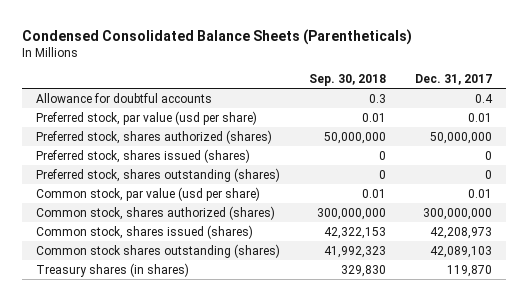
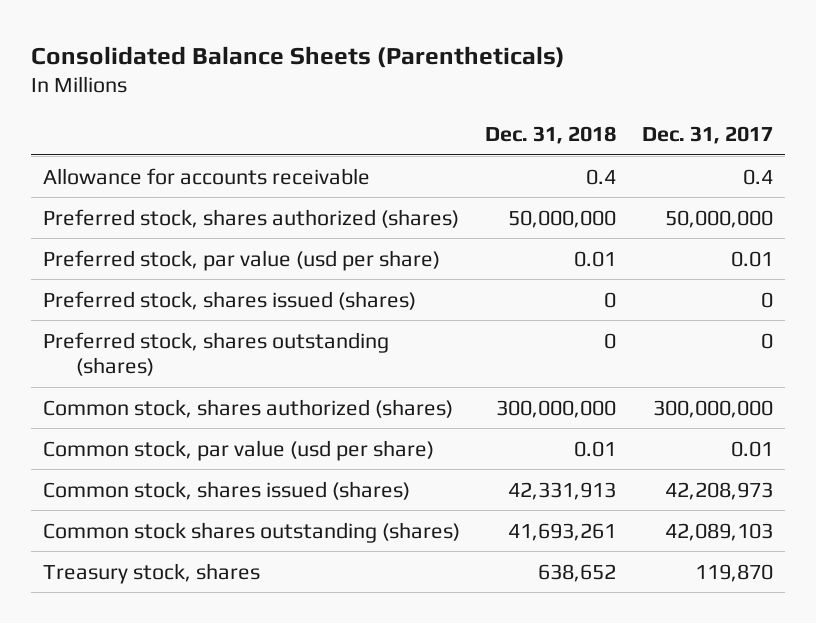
- Condensed Consolidated Balance Sheets (Parentheticals)
+ Consolidated Balance Sheets (Parentheticals)
- | Sep. 30, 2018 | Dec. 31, 2017
+ | Dec. 31, 2018 | Dec. 31, 2017
- Allowance for doubtful accounts | 0.3 | 0.4
+ Allowance for accounts receivable | 0.4 | 0.4
moved down: Preferred stock, par value (usd per share) | 0.01 | 0.01
moved down: Common stock, par value (usd per share) | 0.01 | 0.01
- Treasury shares (in shares) | 329,830 | 119,870
+ Treasury stock, shares | 638,652 | 119,870

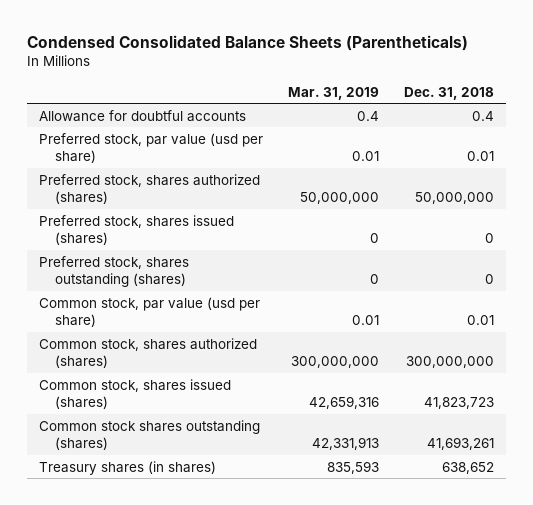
- Consolidated Balance Sheets (Parentheticals)
+ Condensed Consolidated Balance Sheets (Parentheticals)
- | Dec. 31, 2018 | Dec. 31, 2017
+ | Mar. 31, 2019 | Dec. 31, 2018
- Allowance for accounts receivable | 0.4 | 0.4
+ Allowance for doubtful accounts | 0.4 | 0.4
moved down: Preferred stock, shares authorized (shares) | 50,000,000 | 50,000,000
- Common stock, shares issued (shares) | 42,331,913 | 42,208,973
moved down: Common stock, shares authorized (shares) | 300,000,000 | 300,000,000
+ Common stock, shares issued (shares) | 42,659,316 | 41,823,723
- Treasury stock, shares | 638,652 | 119,870
+ Treasury shares (in shares) | 835,593 | 638,652

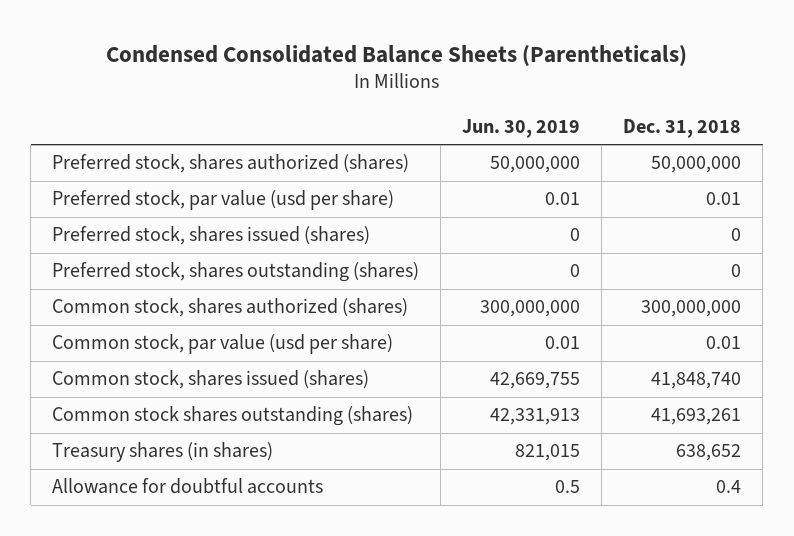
- | Mar. 31, 2019 | Dec. 31, 2018
+ | Jun. 30, 2019 | Dec. 31, 2018
moved down: Preferred stock, par value (usd per share) | 0.01 | 0.01
- Common stock, shares issued (shares) | 42,659,316 | 41,823,723
moved down: Common stock, par value (usd per share) | 0.01 | 0.01
+ Common stock, shares issued (shares) | 42,669,755 | 41,848,740
moved down: Allowance for doubtful accounts | 0.5 | 0.4

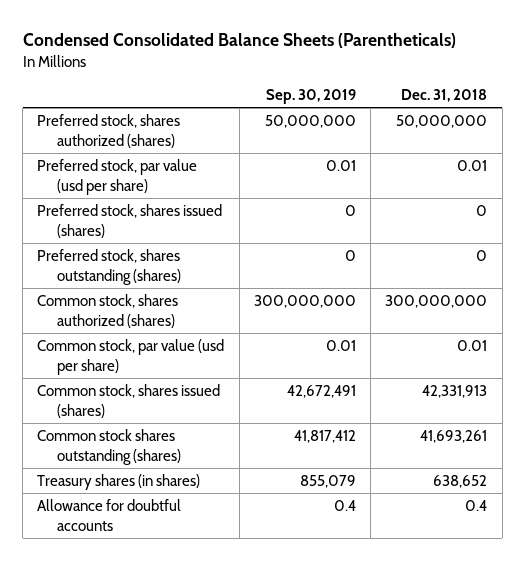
- | Jun. 30, 2019 | Dec. 31, 2018
+ | Sep. 30, 2019 | Dec. 31, 2018
- Common stock, shares issued (shares) | 42,669,755 | 41,848,740
+ Common stock, shares issued (shares) | 42,672,491 | 42,331,913

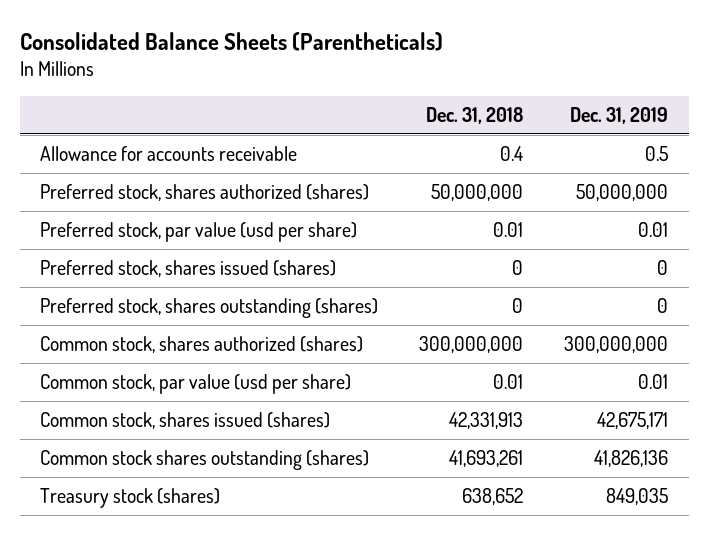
- Condensed Consolidated Balance Sheets (Parentheticals)
+ Consolidated Balance Sheets (Parentheticals)
- | Sep. 30, 2019 | Dec. 31, 2018
+ | Dec. 31, 2018 | Dec. 31, 2019
+ Allowance for accounts receivable | 0.4 | 0.5
- Treasury shares (in shares) | 855,079 | 638,652
- Allowance for doubtful accounts | 0.4 | 0.4
+ Treasury stock (shares) | 638,652 | 849,035

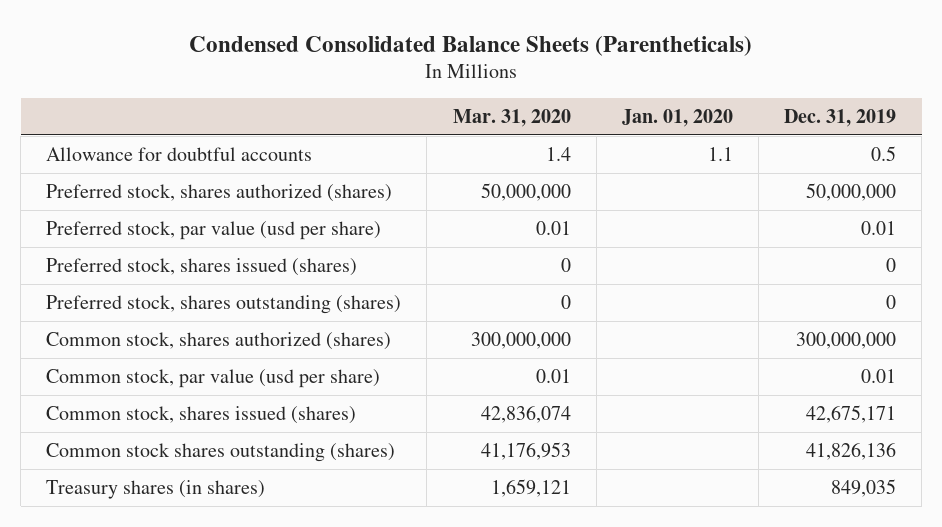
- Consolidated Balance Sheets (Parentheticals)
+ Condensed Consolidated Balance Sheets (Parentheticals)
- | Dec. 31, 2018 | Dec. 31, 2019
+ | Mar. 31, 2020 | Jan. 01, 2020 | Dec. 31, 2019
- Allowance for accounts receivable | 0.4 | 0.5
+ Allowance for doubtful accounts | 1.4 | 1.1 | 0.5
- Treasury stock (shares) | 638,652 | 849,035
+ Treasury shares (in shares) | 1,659,121 | | 849,035

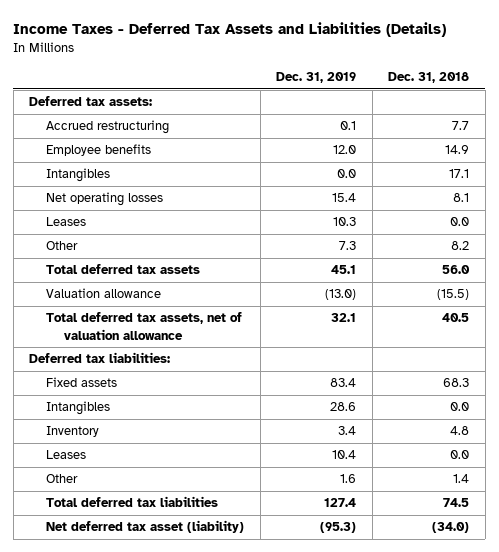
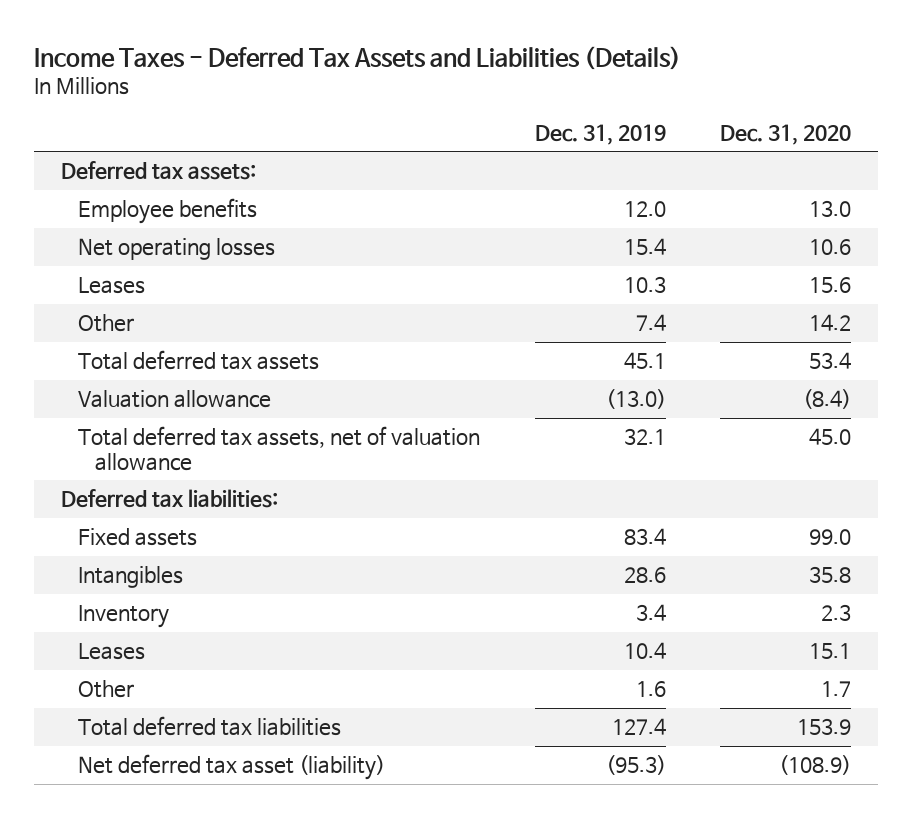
- | Dec. 31, 2019 | Dec. 31, 2018
+ | Dec. 31, 2019 | Dec. 31, 2020
- Accrued restructuring | 0.1 | 7.7
- Intangibles | 0.0 | 17.1
- Other | 7.3 | 8.2
+ Other | 7.4 | 14.2

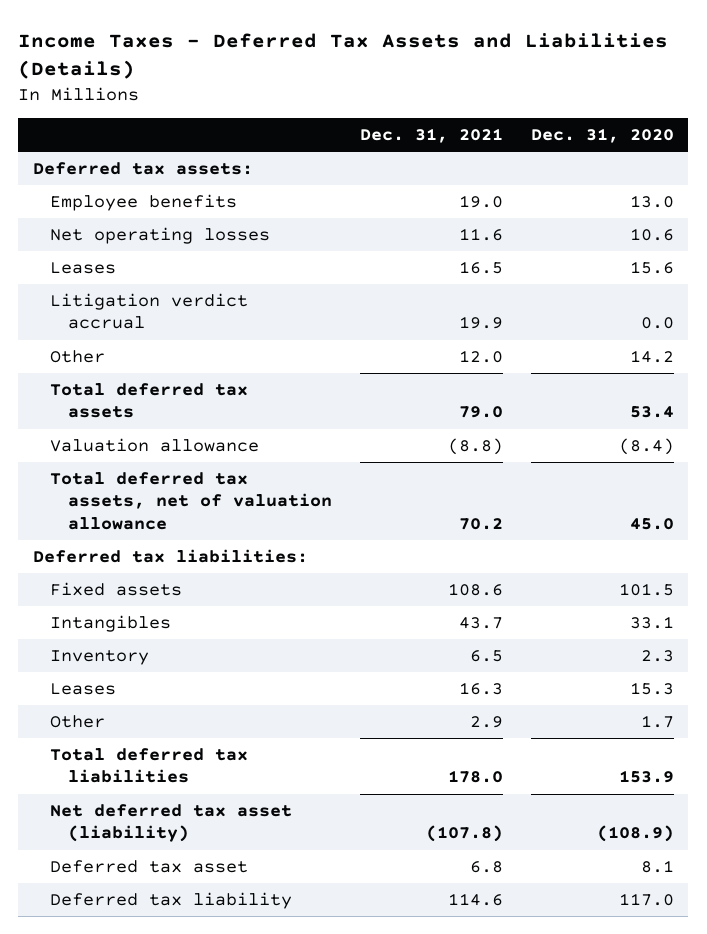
- | Dec. 31, 2019 | Dec. 31, 2020
+ | Dec. 31, 2021 | Dec. 31, 2020
+ Litigation verdict accrual | 19.9 | 0.0
- Fixed assets | 83.4 | 99.0
- Intangibles | 28.6 | 35.8
+ Fixed assets | 108.6 | 101.5
+ Intangibles | 43.7 | 33.1
- Leases | 10.4 | 15.1
+ Leases | 16.3 | 15.3
+ Deferred tax asset | 6.8 | 8.1
+ Deferred tax liability | 114.6 | 117.0

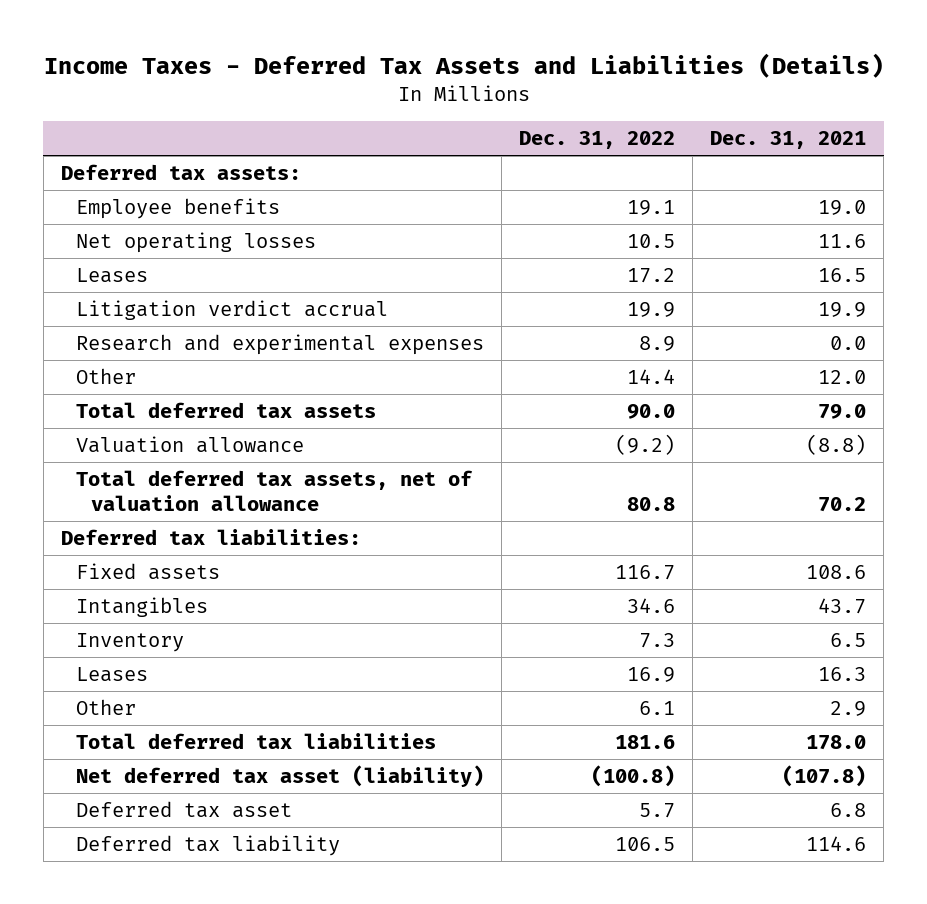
- | Dec. 31, 2021 | Dec. 31, 2020
+ | Dec. 31, 2022 | Dec. 31, 2021
+ Research and experimental expenses | 8.9 | 0.0

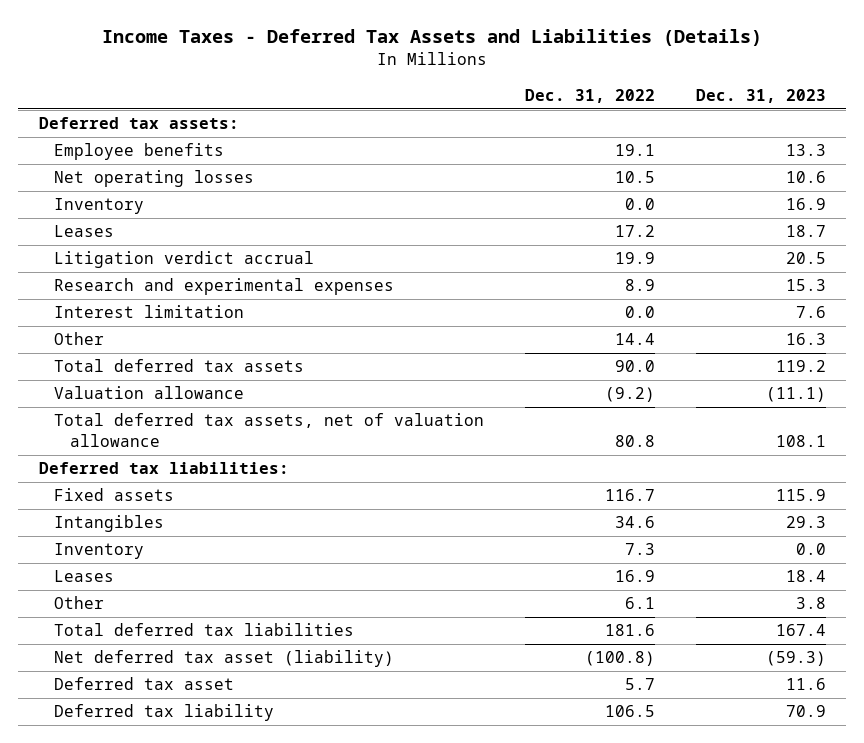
- | Dec. 31, 2022 | Dec. 31, 2021
+ | Dec. 31, 2022 | Dec. 31, 2023
+ Inventory | 0.0 | 16.9
+ Interest limitation | 0.0 | 7.6

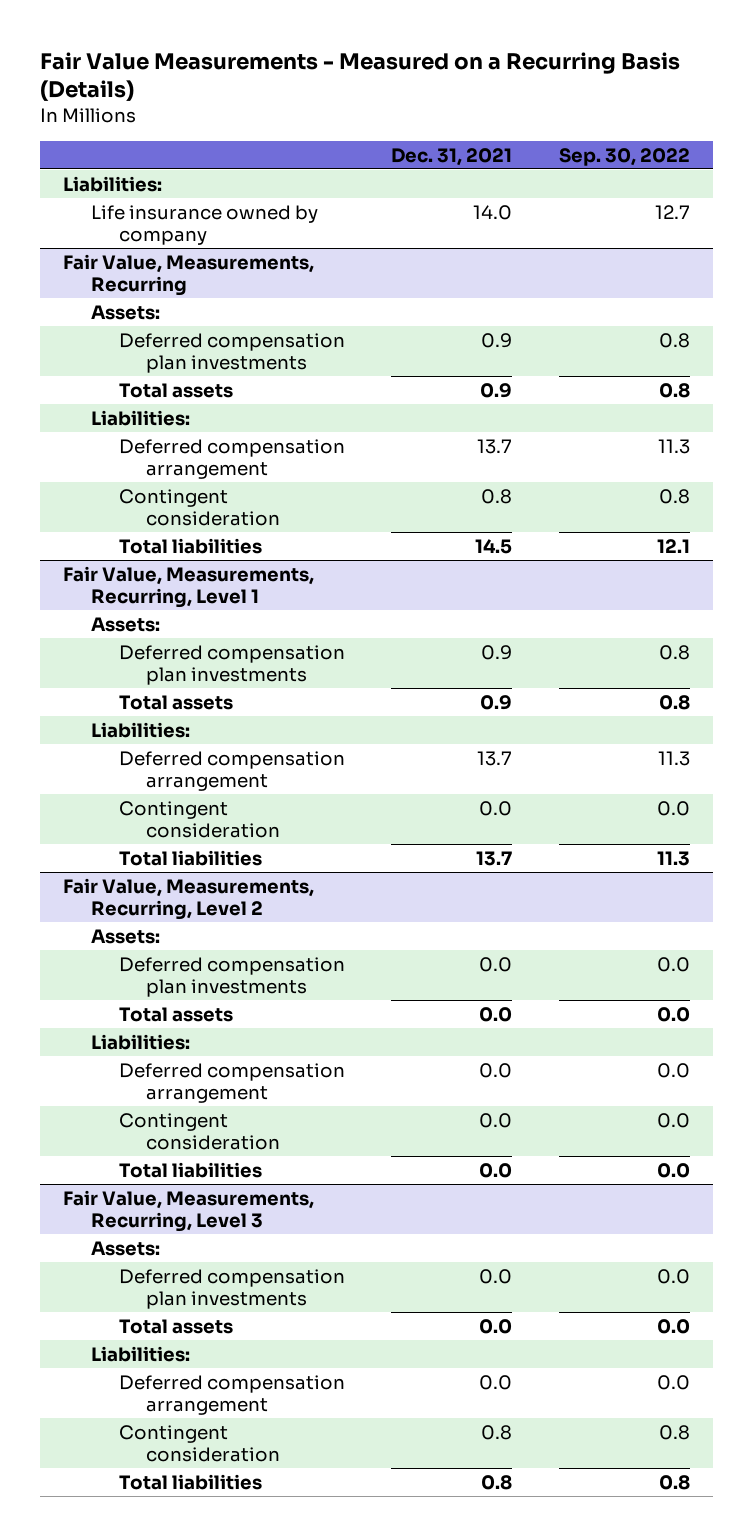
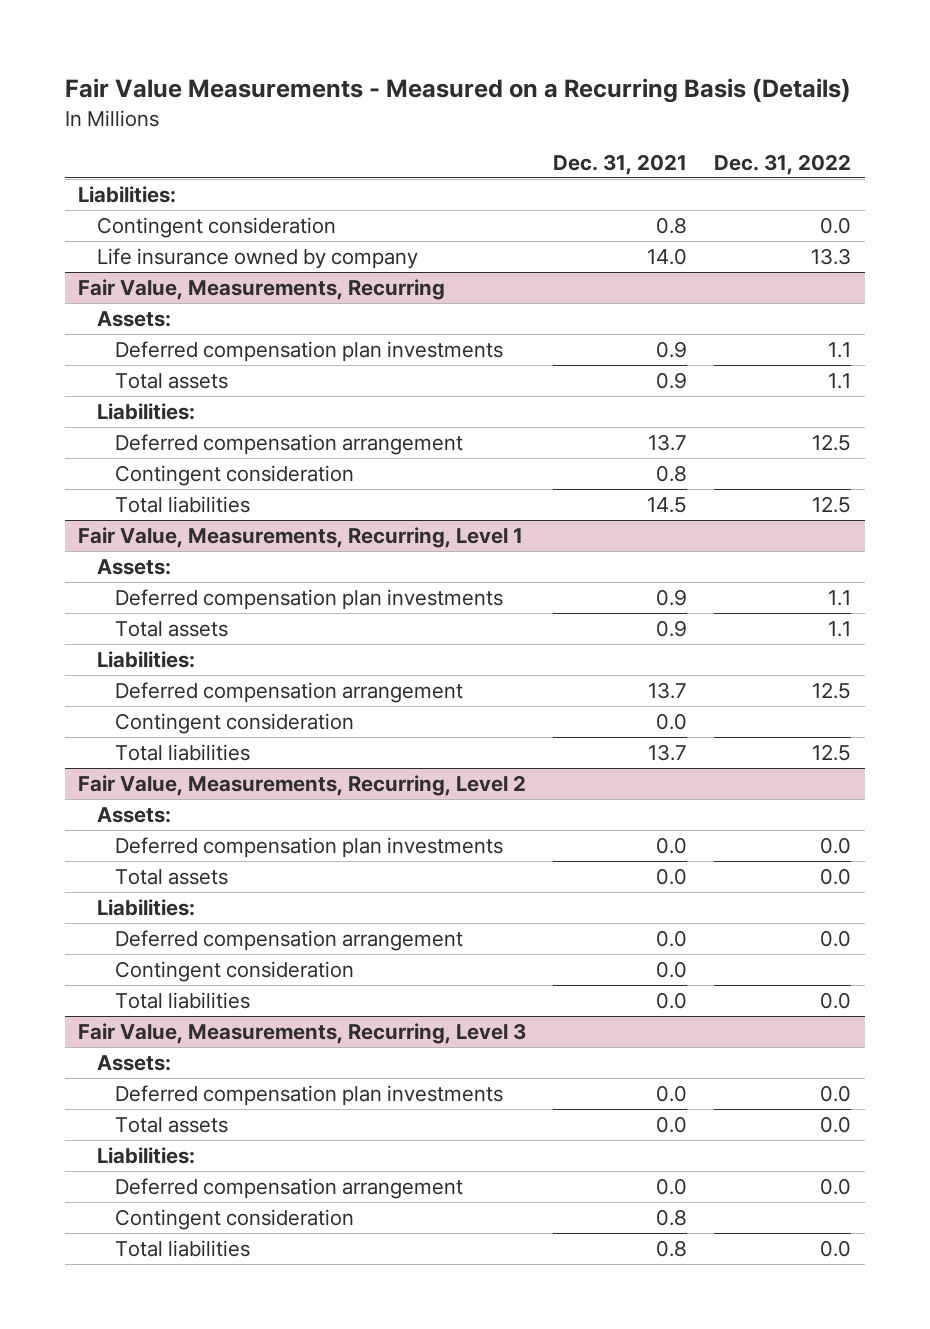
- | Dec. 31, 2021 | Sep. 30, 2022
+ | Dec. 31, 2021 | Dec. 31, 2022
+ Contingent consideration | 0.8 | 0.0

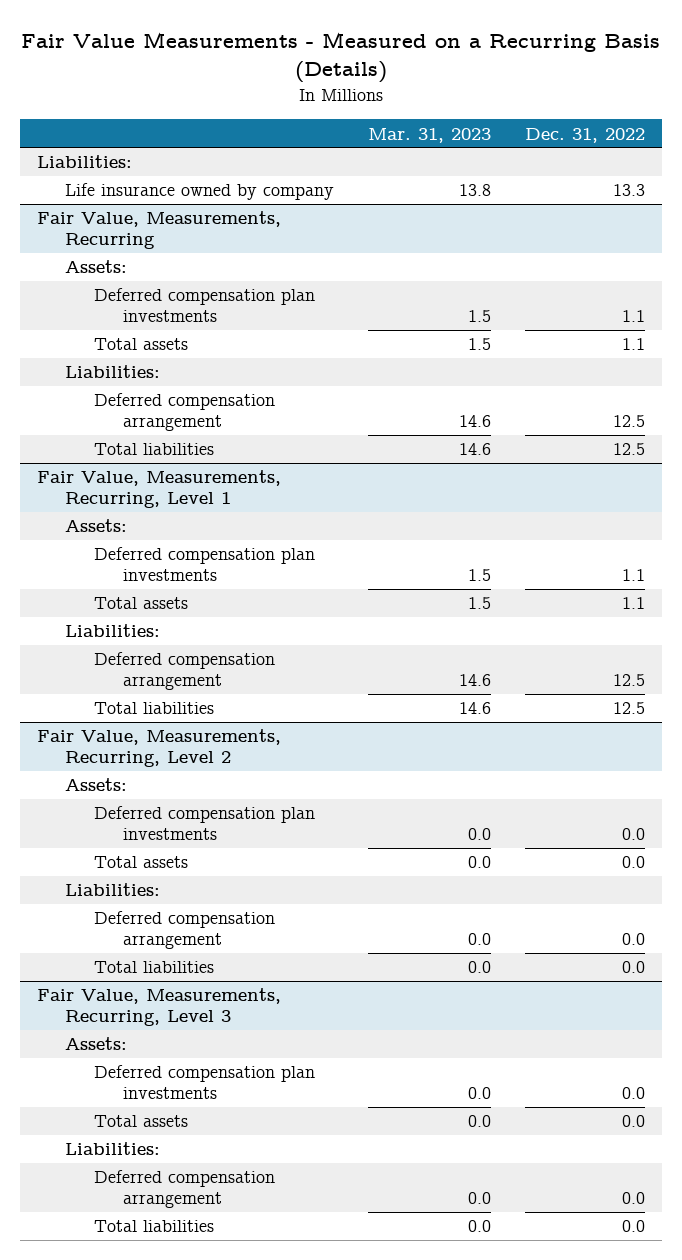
- | Dec. 31, 2021 | Dec. 31, 2022
+ | Mar. 31, 2023 | Dec. 31, 2022
- Contingent consideration | 0.8 | 0.0
@ Fair Value, Measurements, Recurring
- Contingent consideration | 0.8 |
@ Fair Value, Measurements, Recurring, Level 1
- Contingent consideration | 0.0 |
@ Fair Value, Measurements, Recurring, Level 2
- Contingent consideration | 0.0 |
@ Fair Value, Measurements, Recurring, Level 3
- Contingent consideration | 0.8 |

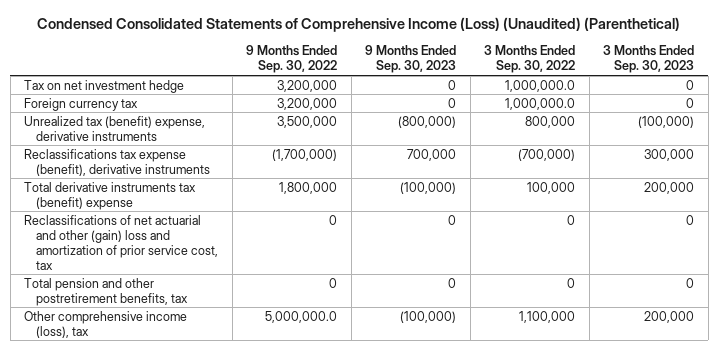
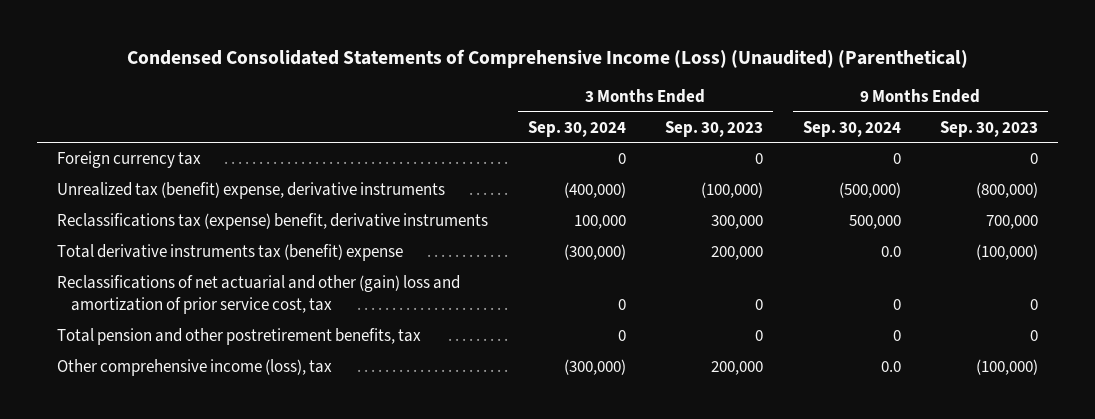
- | 9 Months Ended Sep. 30, 2022 | 9 Months Ended Sep. 30, 2023 | 3 Months Ended Sep. 30, 2022 | 3 Months Ended Sep. 30, 2023
+ | 3 Months Ended Sep. 30, 2024 | 3 Months Ended Sep. 30, 2023 | 9 Months Ended Sep. 30, 2024 | 9 Months Ended Sep. 30, 2023
- Tax on net investment hedge | 3,200,000 | 0 | 1,000,000.0 | 0
- Reclassifications tax expense (benefit), derivative instruments | (1,700,000) | 700,000 | (700,000) | 300,000
+ Reclassifications tax (expense) benefit, derivative instruments | 100,000 | 300,000 | 500,000 | 700,000

